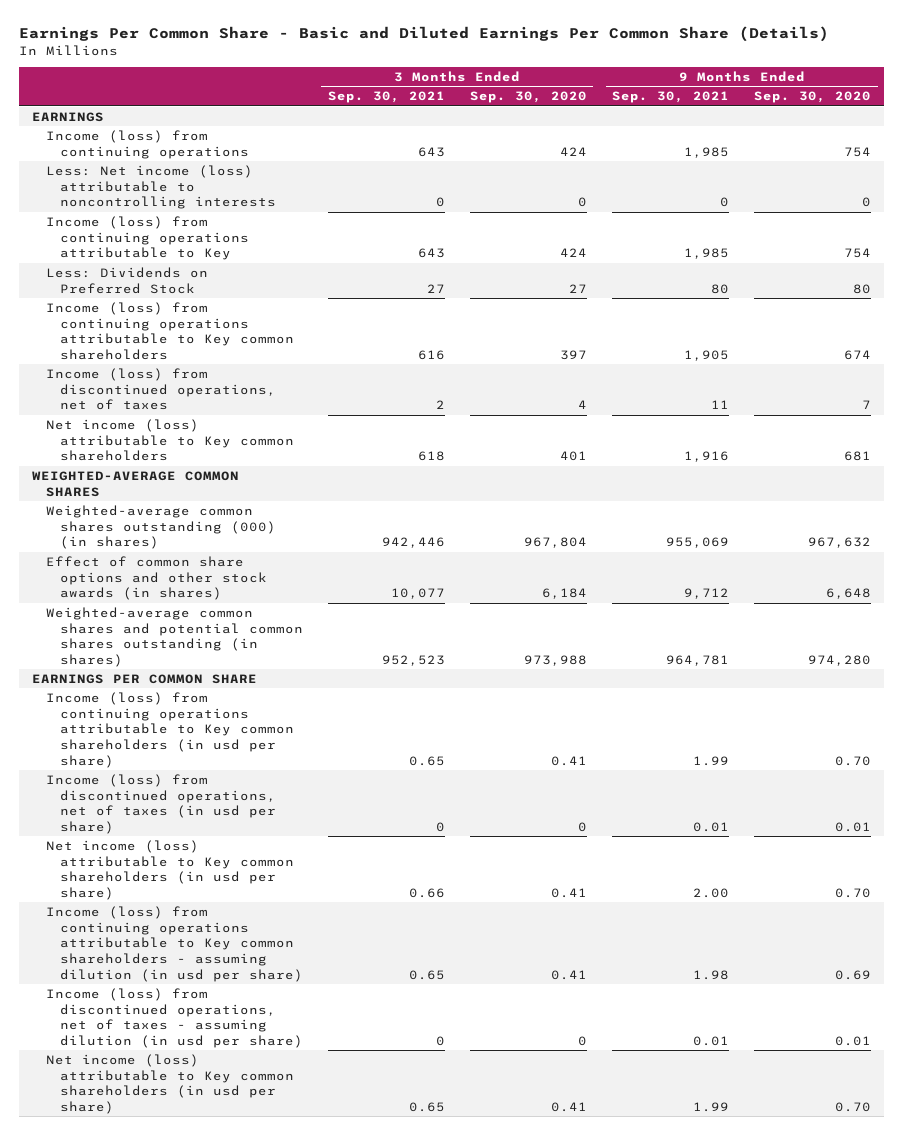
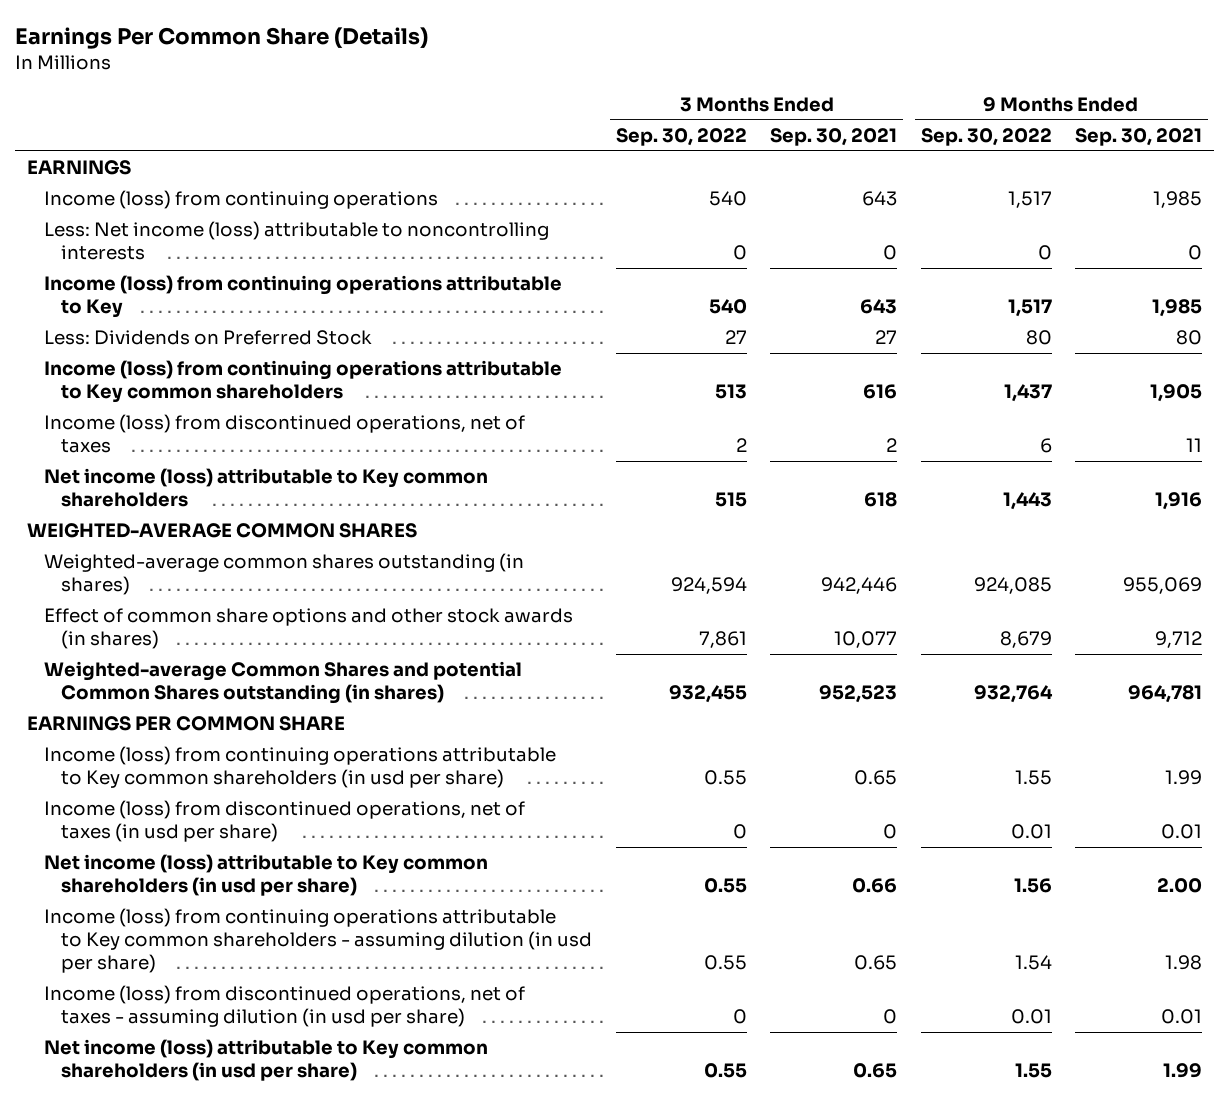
- Earnings Per Common Share - Basic and Diluted Earnings Per Common Share (Details)
+ Earnings Per Common Share (Details)
- | 3 Months Ended Sep. 30, 2021 | 3 Months Ended Sep. 30, 2020 | 9 Months Ended Sep. 30, 2021 | 9 Months Ended Sep. 30, 2020
+ | 3 Months Ended Sep. 30, 2022 | 3 Months Ended Sep. 30, 2021 | 9 Months Ended Sep. 30, 2022 | 9 Months Ended Sep. 30, 2021
- Weighted-average common shares outstanding (000) (in shares) | 942,446 | 967,804 | 955,069 | 967,632
+ Weighted-average common shares outstanding (in shares) | 924,594 | 942,446 | 924,085 | 955,069
- Weighted-average common shares and potential common shares outstanding (in shares) | 952,523 | 973,988 | 964,781 | 974,280
+ Weighted-average Common Shares and potential Common Shares outstanding (in shares) | 932,455 | 952,523 | 932,764 | 964,781

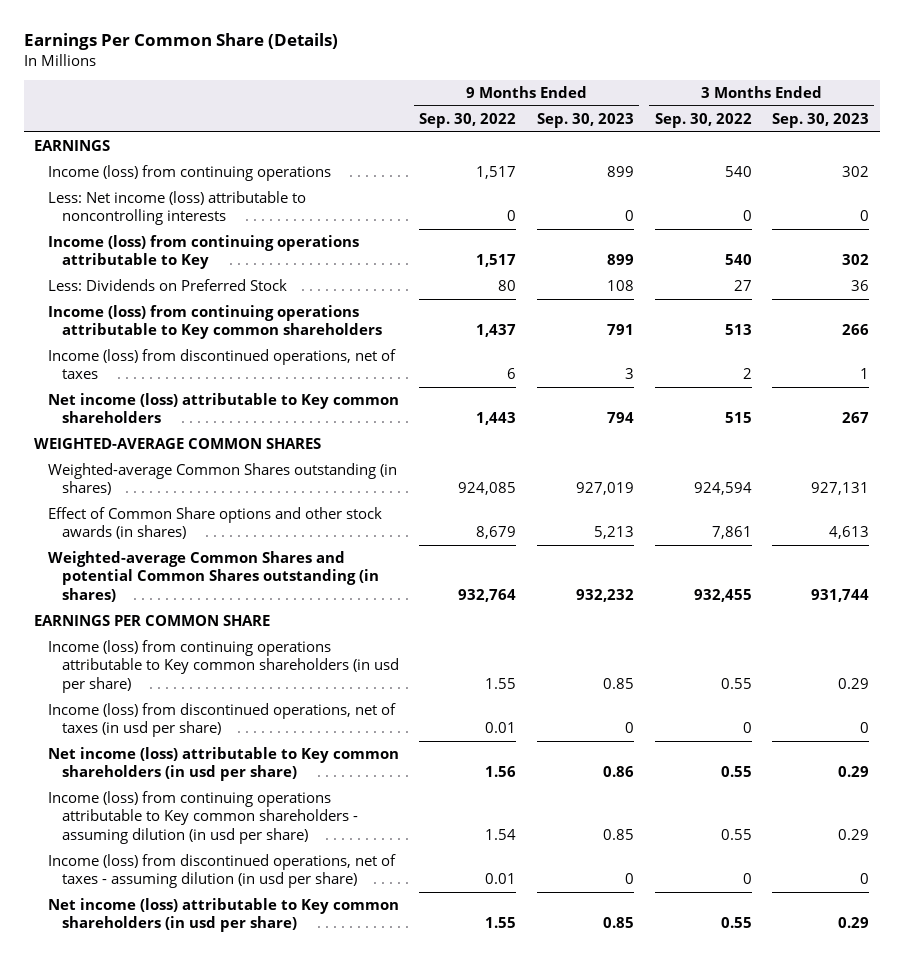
- | 3 Months Ended Sep. 30, 2022 | 3 Months Ended Sep. 30, 2021 | 9 Months Ended Sep. 30, 2022 | 9 Months Ended Sep. 30, 2021
+ | 9 Months Ended Sep. 30, 2022 | 9 Months Ended Sep. 30, 2023 | 3 Months Ended Sep. 30, 2022 | 3 Months Ended Sep. 30, 2023
- Weighted-average common shares outstanding (in shares) | 924,594 | 942,446 | 924,085 | 955,069
- Effect of common share options and other stock awards (in shares) | 7,861 | 10,077 | 8,679 | 9,712
+ Weighted-average Common Shares outstanding (in shares) | 924,085 | 927,019 | 924,594 | 927,131
+ Effect of Common Share options and other stock awards (in shares) | 8,679 | 5,213 | 7,861 | 4,613

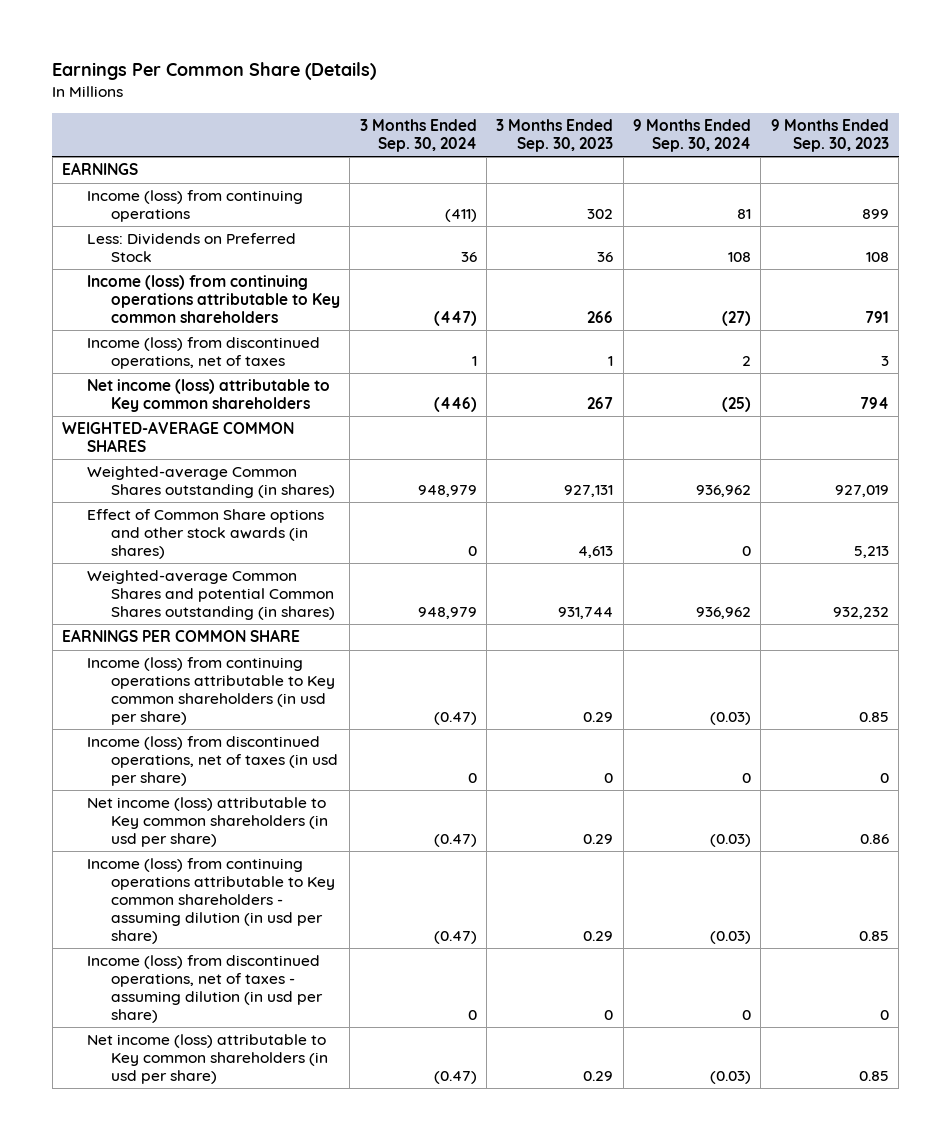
- | 9 Months Ended Sep. 30, 2022 | 9 Months Ended Sep. 30, 2023 | 3 Months Ended Sep. 30, 2022 | 3 Months Ended Sep. 30, 2023
+ | 3 Months Ended Sep. 30, 2024 | 3 Months Ended Sep. 30, 2023 | 9 Months Ended Sep. 30, 2024 | 9 Months Ended Sep. 30, 2023
- Less: Net income (loss) attributable to noncontrolling interests | 0 | 0 | 0 | 0
- Income (loss) from continuing operations attributable to Key | 1,517 | 899 | 540 | 302

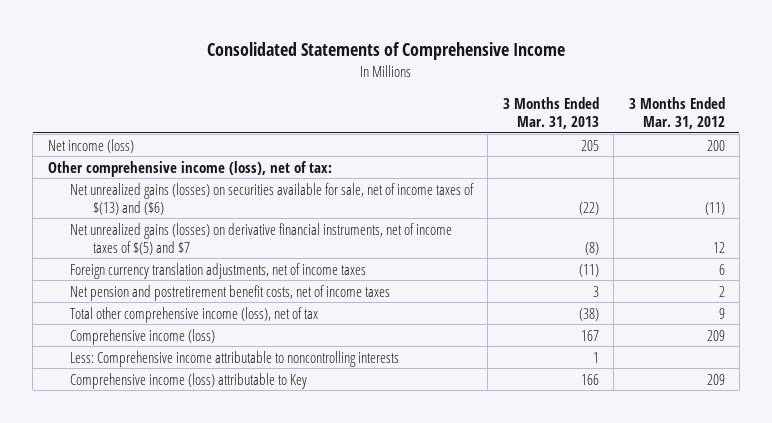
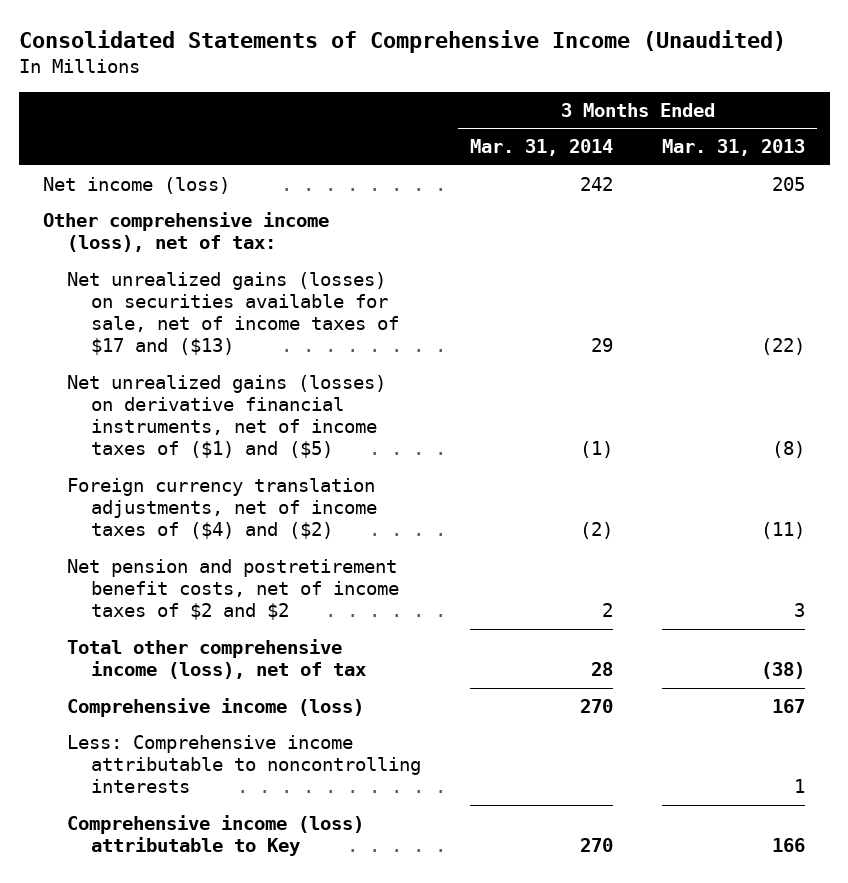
- Consolidated Statements of Comprehensive Income
+ Consolidated Statements of Comprehensive Income (Unaudited)
- | 3 Months Ended Mar. 31, 2013 | 3 Months Ended Mar. 31, 2012
+ | 3 Months Ended Mar. 31, 2014 | 3 Months Ended Mar. 31, 2013
- Net unrealized gains (losses) on securities available for sale, net of income taxes of $(13) and ($6) | (22) | (11)
- Net unrealized gains (losses) on derivative financial instruments, net of income taxes of $(5) and $7 | (8) | 12
- Foreign currency translation adjustments, net of income taxes | (11) | 6
- Net pension and postretirement benefit costs, net of income taxes | 3 | 2
+ Net unrealized gains (losses) on securities available for sale, net of income taxes of $17 and ($13) | 29 | (22)
+ Net unrealized gains (losses) on derivative financial instruments, net of income taxes of ($1) and ($5) | (1) | (8)
+ Foreign currency translation adjustments, net of income taxes of ($4) and ($2) | (2) | (11)
+ Net pension and postretirement benefit costs, net of income taxes of $2 and $2 | 2 | 3

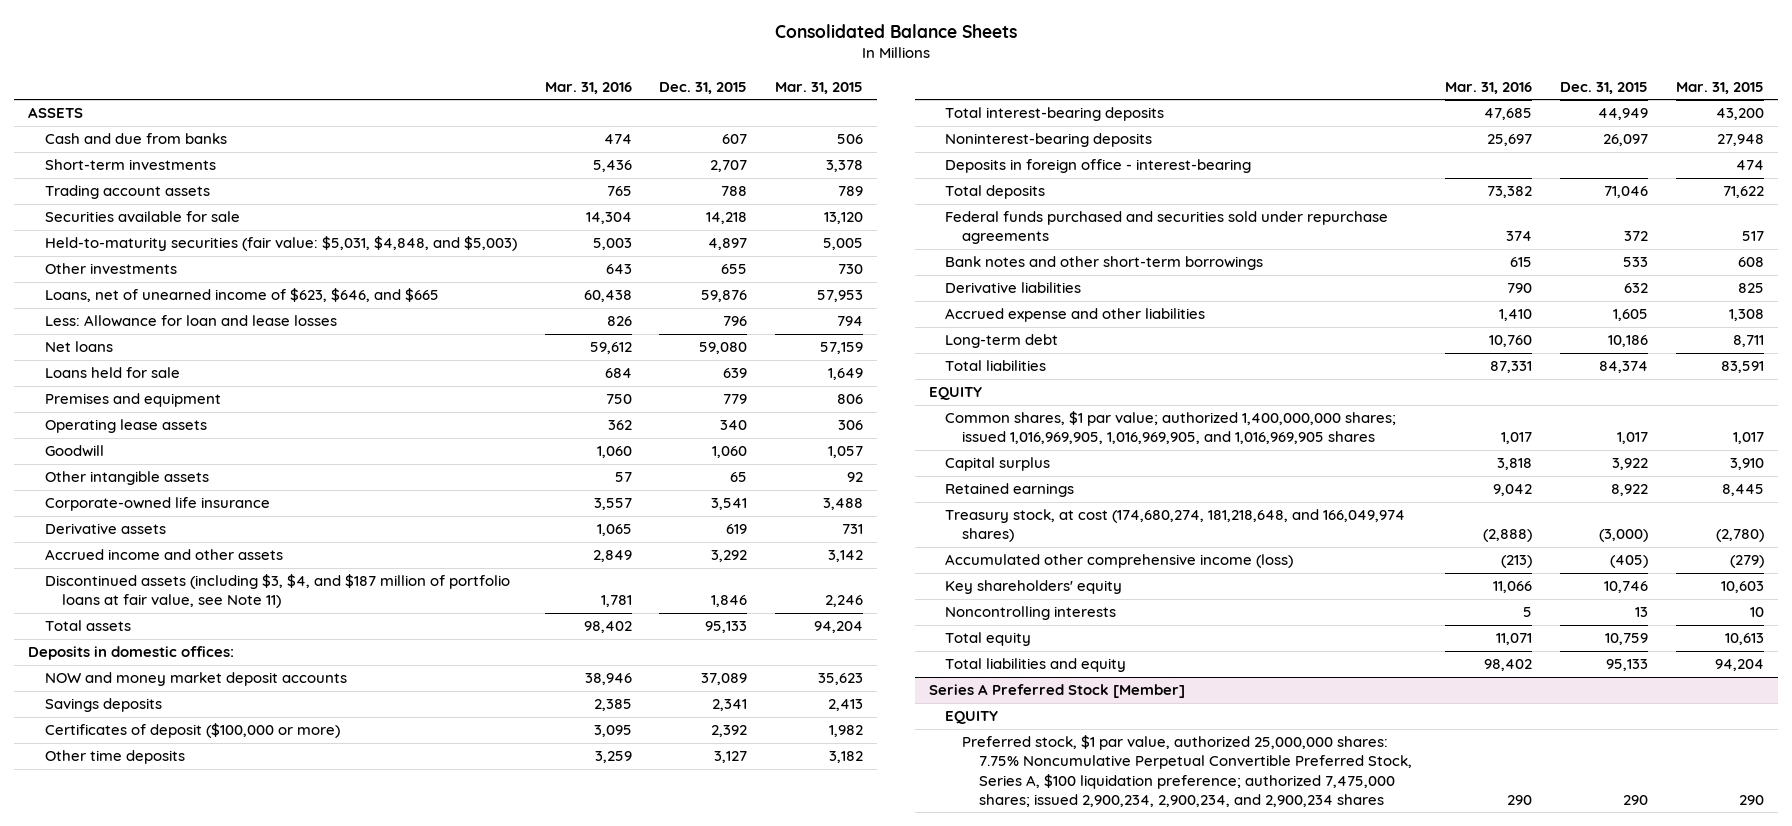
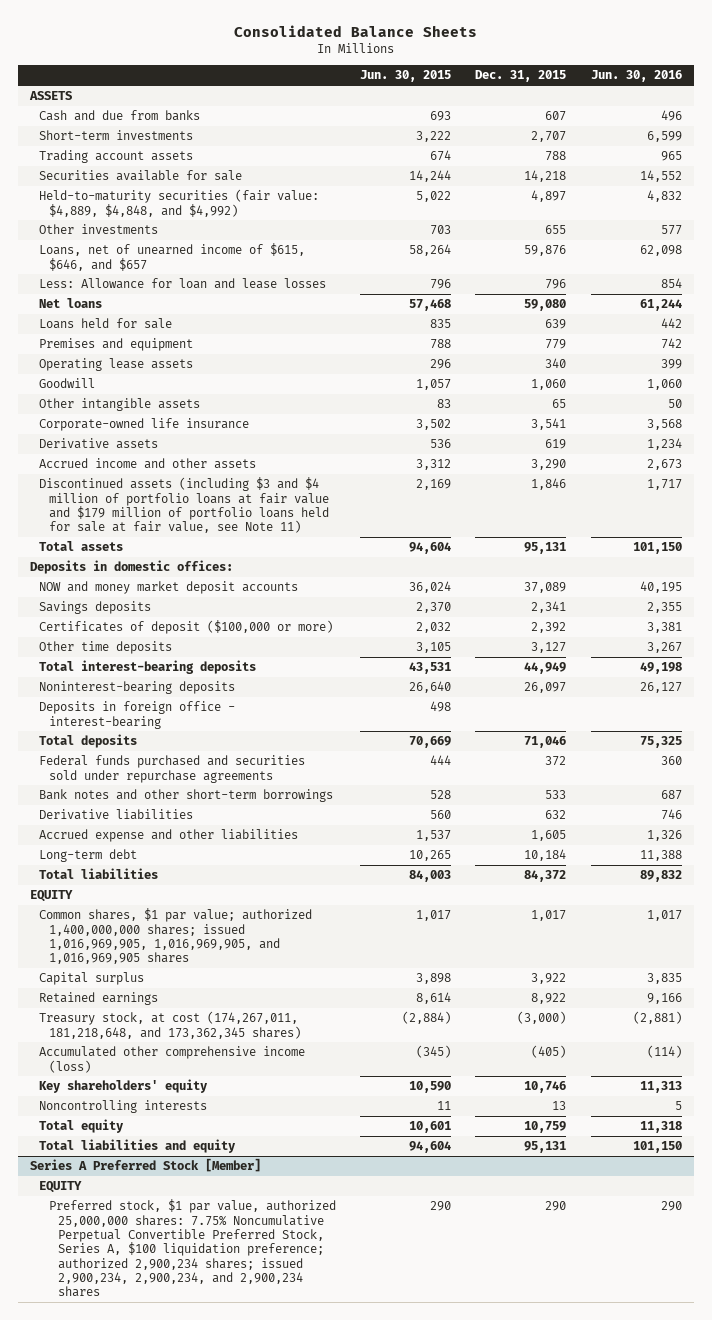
- | Mar. 31, 2016 | Dec. 31, 2015 | Mar. 31, 2015
+ | Jun. 30, 2015 | Dec. 31, 2015 | Jun. 30, 2016
- Held-to-maturity securities (fair value: $5,031, $4,848, and $5,003) | 5,003 | 4,897 | 5,005
+ Held-to-maturity securities (fair value: $4,889, $4,848, and $4,992) | 5,022 | 4,897 | 4,832
- Loans, net of unearned income of $623, $646, and $665 | 60,438 | 59,876 | 57,953
+ Loans, net of unearned income of $615, $646, and $657 | 58,264 | 59,876 | 62,098
- Accrued income and other assets | 2,849 | 3,292 | 3,142
- Discontinued assets (including $3, $4, and $187 million of portfolio loans at fair value, see Note 11) | 1,781 | 1,846 | 2,246
- Total assets | 98,402 | 95,133 | 94,204
+ Accrued income and other assets | 3,312 | 3,290 | 2,673
+ Discontinued assets (including $3 and $4 million of portfolio loans at fair value and $179 million of portfolio loans held for sale at fair value, see Note 11) | 2,169 | 1,846 | 1,717
+ Total assets | 94,604 | 95,131 | 101,150
- Long-term debt | 10,760 | 10,186 | 8,711
- Total liabilities | 87,331 | 84,374 | 83,591
+ Long-term debt | 10,265 | 10,184 | 11,388
+ Total liabilities | 84,003 | 84,372 | 89,832
- Treasury stock, at cost (174,680,274, 181,218,648, and 166,049,974 shares) | (2,888) | (3,000) | (2,780)
+ Treasury stock, at cost (174,267,011, 181,218,648, and 173,362,345 shares) | (2,884) | (3,000) | (2,881)
- Total liabilities and equity | 98,402 | 95,133 | 94,204
+ Total liabilities and equity | 94,604 | 95,131 | 101,150
@ Series A Preferred Stock [Member]
- Preferred stock, $1 par value, authorized 25,000,000 shares: 7.75% Noncumulative Perpetual Convertible Preferred Stock, Series A, $100 liquidation preference; authorized 7,475,000 shares; issued 2,900,234, 2,900,234, and 2,900,234 shares | 290 | 290 | 290
+ Preferred stock, $1 par value, authorized 25,000,000 shares: 7.75% Noncumulative Perpetual Convertible Preferred Stock, Series A, $100 liquidation preference; authorized 2,900,234 shares; issued 2,900,234, 2,900,234, and 2,900,234 shares | 290 | 290 | 290

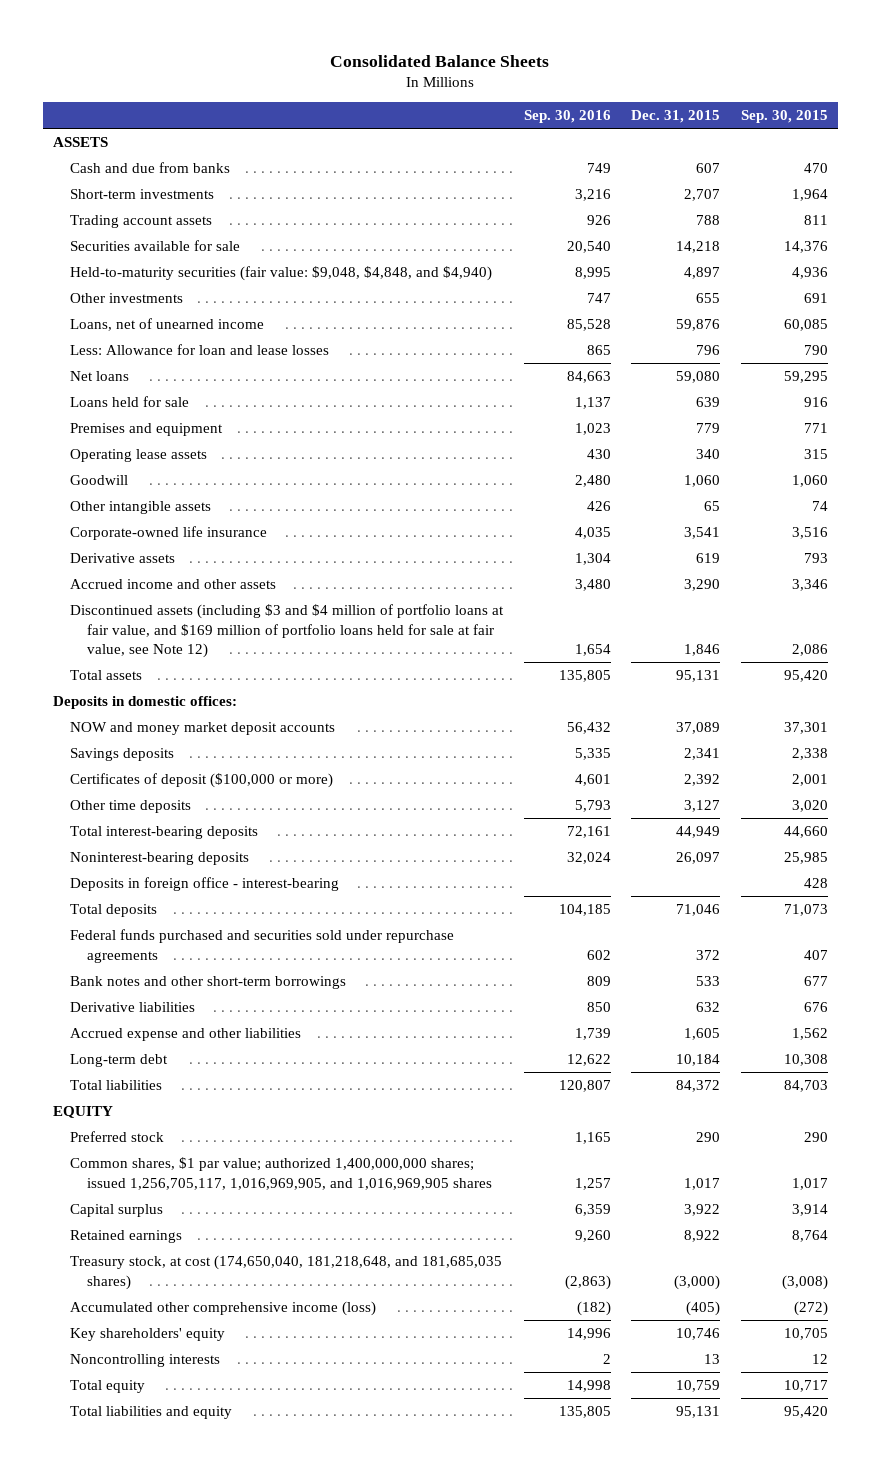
- | Jun. 30, 2015 | Dec. 31, 2015 | Jun. 30, 2016
+ | Sep. 30, 2016 | Dec. 31, 2015 | Sep. 30, 2015
- Held-to-maturity securities (fair value: $4,889, $4,848, and $4,992) | 5,022 | 4,897 | 4,832
+ Held-to-maturity securities (fair value: $9,048, $4,848, and $4,940) | 8,995 | 4,897 | 4,936
- Loans, net of unearned income of $615, $646, and $657 | 58,264 | 59,876 | 62,098
+ Loans, net of unearned income | 85,528 | 59,876 | 60,085
- Discontinued assets (including $3 and $4 million of portfolio loans at fair value and $179 million of portfolio loans held for sale at fair value, see Note 11) | 2,169 | 1,846 | 1,717
+ Discontinued assets (including $3 and $4 million of portfolio loans at fair value, and $169 million of portfolio loans held for sale at fair value, see Note 12) | 1,654 | 1,846 | 2,086
- Common shares, $1 par value; authorized 1,400,000,000 shares; issued 1,016,969,905, 1,016,969,905, and 1,016,969,905 shares | 1,017 | 1,017 | 1,017
+ Preferred stock | 1,165 | 290 | 290
+ Common shares, $1 par value; authorized 1,400,000,000 shares; issued 1,256,705,117, 1,016,969,905, and 1,016,969,905 shares | 1,257 | 1,017 | 1,017
- Treasury stock, at cost (174,267,011, 181,218,648, and 173,362,345 shares) | (2,884) | (3,000) | (2,881)
+ Treasury stock, at cost (174,650,040, 181,218,648, and 181,685,035 shares) | (2,863) | (3,000) | (3,008)
- Series A Preferred Stock [Member]
- EQUITY
- Preferred stock, $1 par value, authorized 25,000,000 shares: 7.75% Noncumulative Perpetual Convertible Preferred Stock, Series A, $100 liquidation preference; authorized 2,900,234 shares; issued 2,900,234, 2,900,234, and 2,900,234 shares | 290 | 290 | 290

